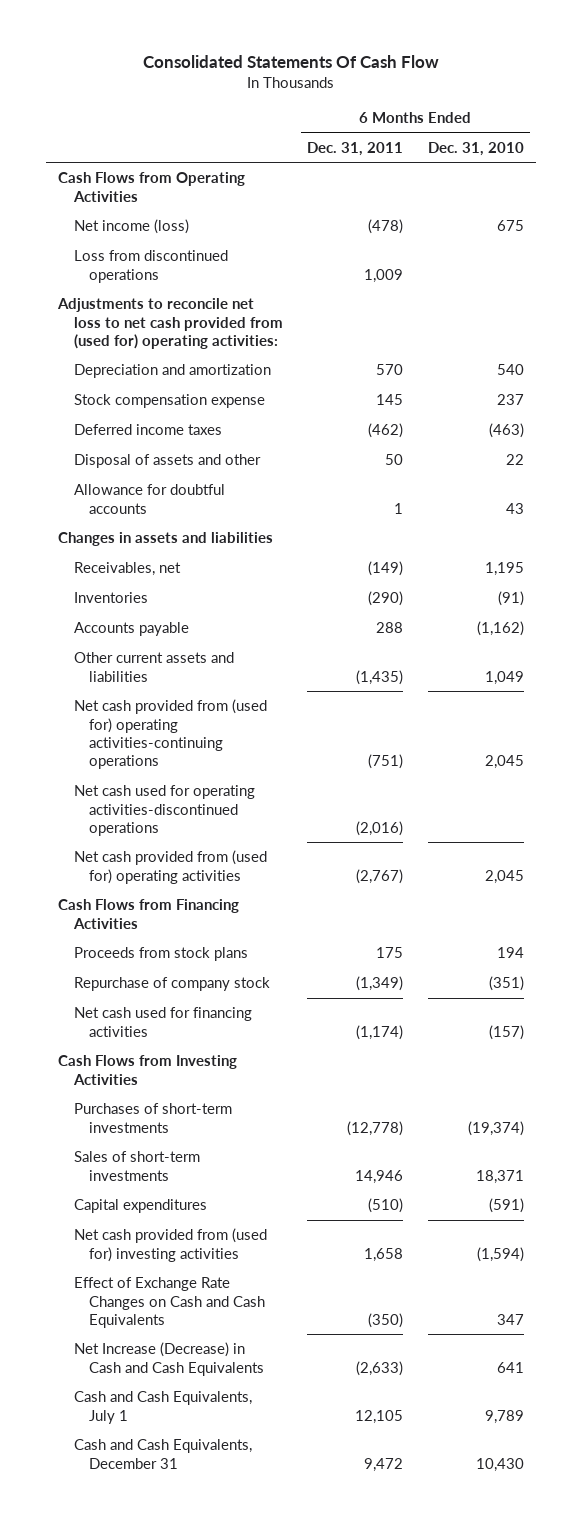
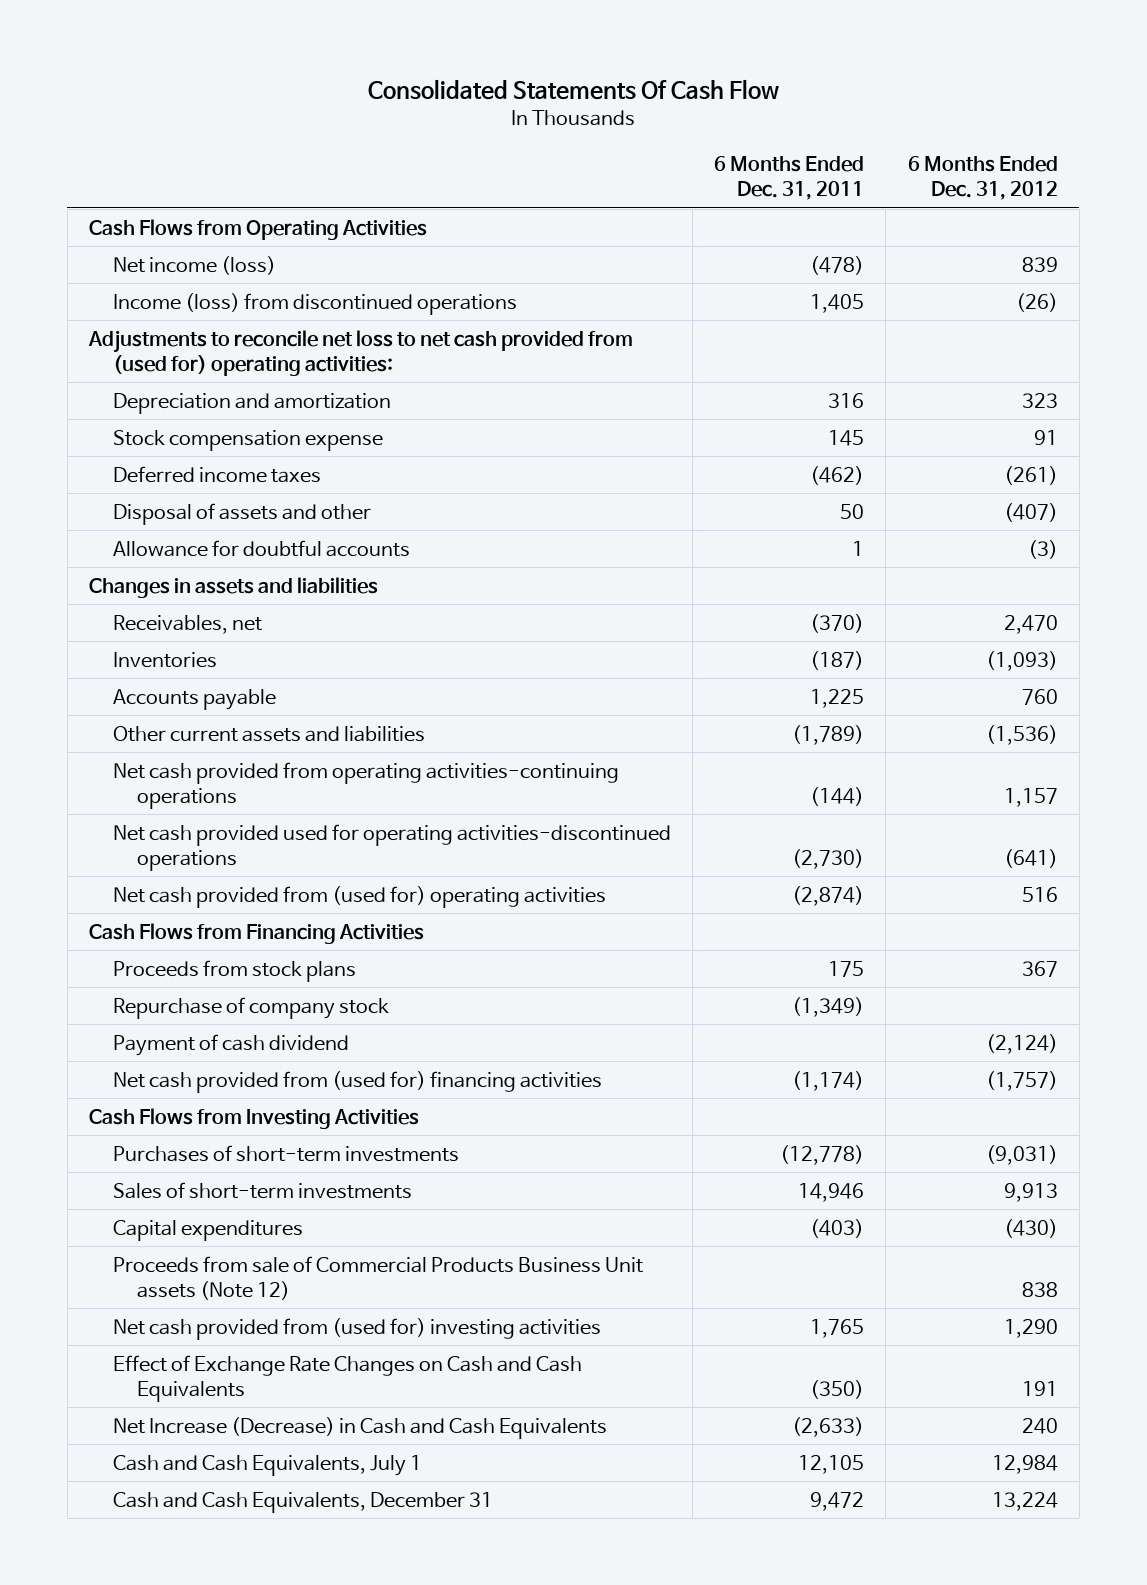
- | 6 Months Ended Dec. 31, 2011 | 6 Months Ended Dec. 31, 2010
+ | 6 Months Ended Dec. 31, 2011 | 6 Months Ended Dec. 31, 2012
- Loss from discontinued operations | 1,009 |
+ Income (loss) from discontinued operations | 1,405 | (26)
- Depreciation and amortization | 570 | 540
+ Depreciation and amortization | 316 | 323
- Receivables, net | (149) | 1,195
- Inventories | (290) | (91)
- Accounts payable | 288 | (1,162)
- Other current assets and liabilities | (1,435) | 1,049
- Net cash provided from (used for) operating activities-continuing operations | (751) | 2,045
- Net cash used for operating activities-discontinued operations | (2,016) |
- Net cash provided from (used for) operating activities | (2,767) | 2,045
+ Receivables, net | (370) | 2,470
+ Inventories | (187) | (1,093)
+ Accounts payable | 1,225 | 760
+ Other current assets and liabilities | (1,789) | (1,536)
+ Net cash provided from operating activities-continuing operations | (144) | 1,157
+ Net cash provided used for operating activities-discontinued operations | (2,730) | (641)
+ Net cash provided from (used for) operating activities | (2,874) | 516
- Net cash used for financing activities | (1,174) | (157)
+ Payment of cash dividend | | (2,124)
+ Net cash provided from (used for) financing activities | (1,174) | (1,757)
- Capital expenditures | (510) | (591)
- Net cash provided from (used for) investing activities | 1,658 | (1,594)
+ Capital expenditures | (403) | (430)
+ Proceeds from sale of Commercial Products Business Unit assets (Note 12) | | 838
+ Net cash provided from (used for) investing activities | 1,765 | 1,290

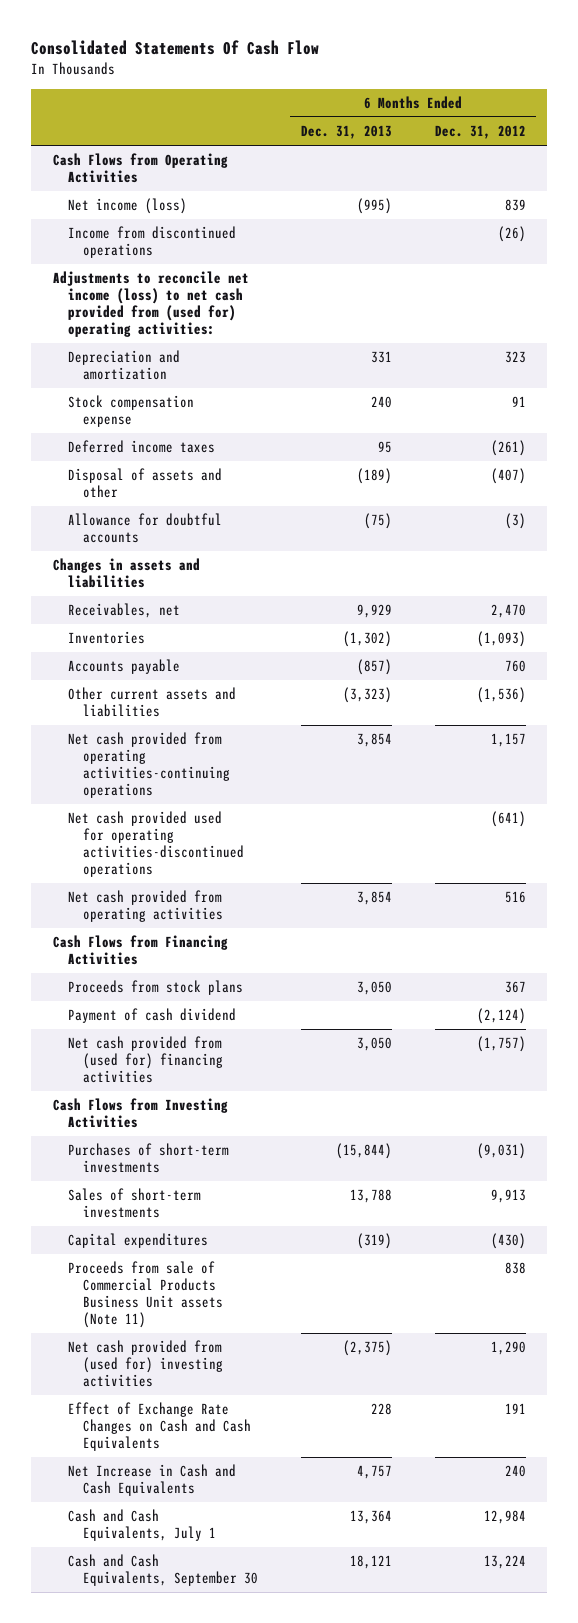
- | 6 Months Ended Dec. 31, 2011 | 6 Months Ended Dec. 31, 2012
+ | 6 Months Ended Dec. 31, 2013 | 6 Months Ended Dec. 31, 2012
- Income (loss) from discontinued operations | 1,405 | (26)
- Adjustments to reconcile net loss to net cash provided from (used for) operating activities:
+ Income from discontinued operations | | (26)
+ Adjustments to reconcile net income (loss) to net cash provided from (used for) operating activities:
- Net cash provided from (used for) operating activities | (2,874) | 516
+ Net cash provided from operating activities | 3,854 | 516
- Repurchase of company stock | (1,349) |
- Proceeds from sale of Commercial Products Business Unit assets (Note 12) | | 838
+ Proceeds from sale of Commercial Products Business Unit assets (Note 11) | | 838
- Net Increase (Decrease) in Cash and Cash Equivalents | (2,633) | 240
+ Net Increase in Cash and Cash Equivalents | 4,757 | 240
- Cash and Cash Equivalents, December 31 | 9,472 | 13,224
+ Cash and Cash Equivalents, September 30 | 18,121 | 13,224

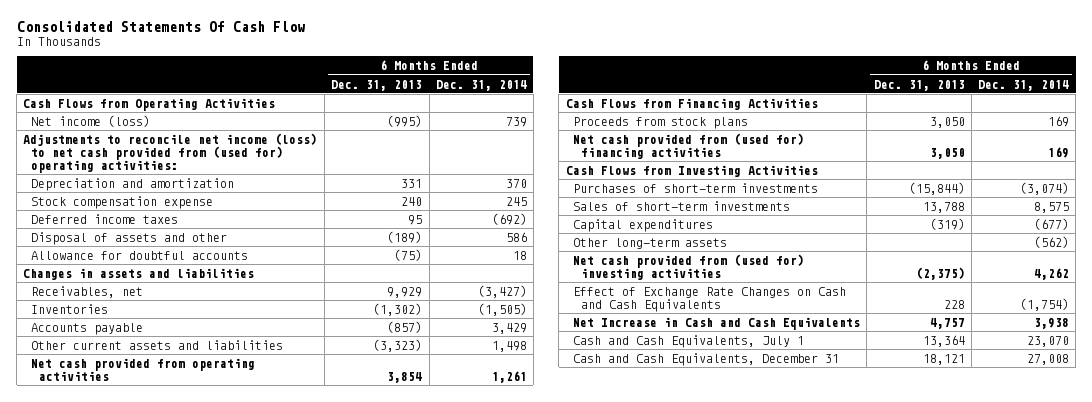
- | 6 Months Ended Dec. 31, 2013 | 6 Months Ended Dec. 31, 2012
+ | 6 Months Ended Dec. 31, 2013 | 6 Months Ended Dec. 31, 2014
- Income from discontinued operations | | (26)
- Net cash provided from operating activities-continuing operations | 3,854 | 1,157
- Net cash provided used for operating activities-discontinued operations | | (641)
- Payment of cash dividend | | (2,124)
- Proceeds from sale of Commercial Products Business Unit assets (Note 11) | | 838
+ Other long-term assets | | (562)
- Cash and Cash Equivalents, September 30 | 18,121 | 13,224
+ Cash and Cash Equivalents, December 31 | 18,121 | 27,008

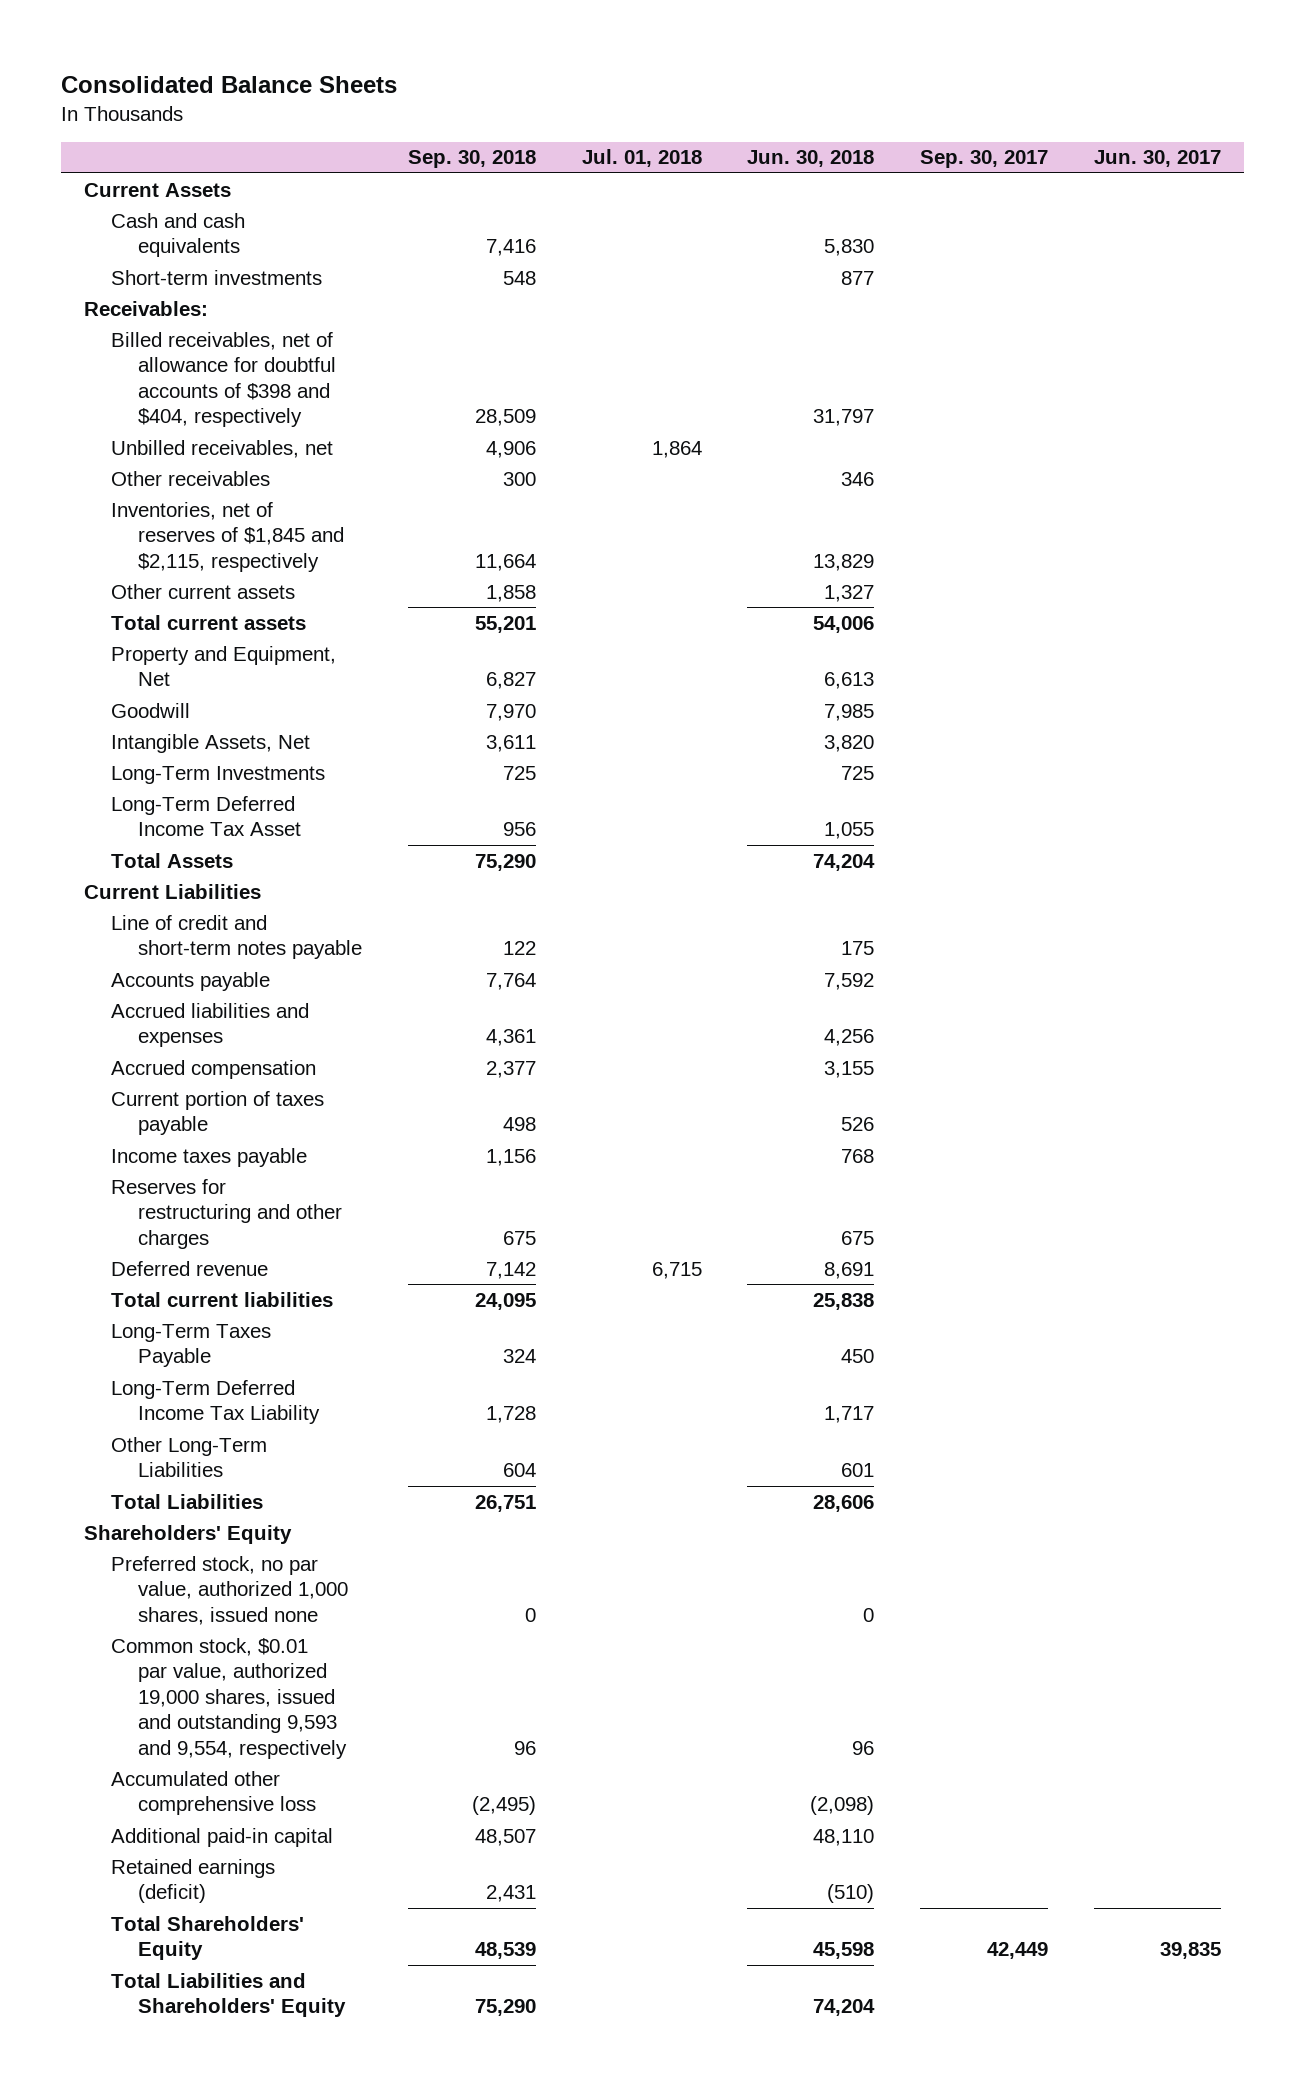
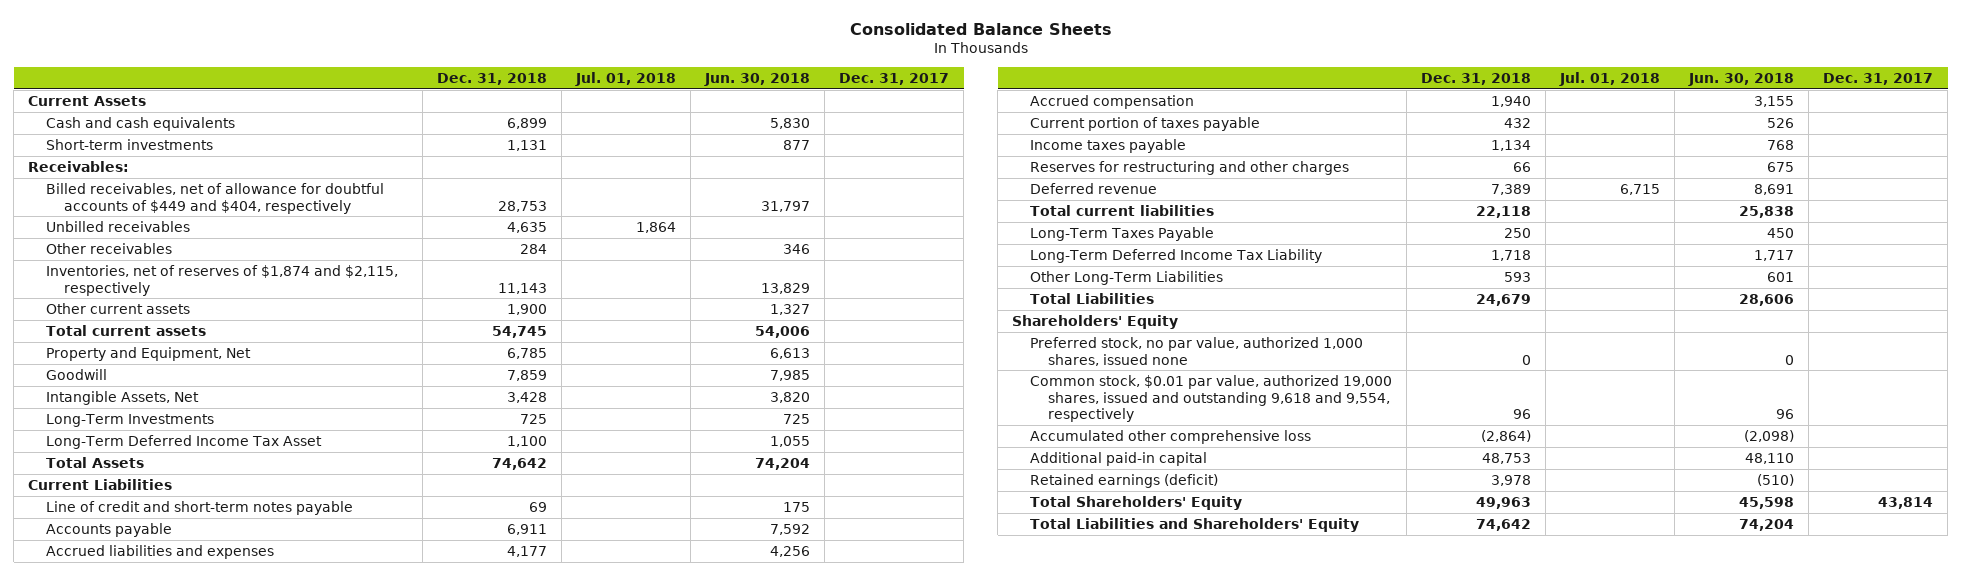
- | Sep. 30, 2018 | Jul. 01, 2018 | Jun. 30, 2018 | Sep. 30, 2017 | Jun. 30, 2017
+ | Dec. 31, 2018 | Jul. 01, 2018 | Jun. 30, 2018 | Dec. 31, 2017
- Billed receivables, net of allowance for doubtful accounts of $398 and $404, respectively | 28,509 | | 31,797 | |
- Unbilled receivables, net | 4,906 | 1,864 | | |
+ Billed receivables, net of allowance for doubtful accounts of $449 and $404, respectively | 28,753 | | 31,797 |
+ Unbilled receivables | 4,635 | 1,864 | |
- Inventories, net of reserves of $1,845 and $2,115, respectively | 11,664 | | 13,829 | |
+ Inventories, net of reserves of $1,874 and $2,115, respectively | 11,143 | | 13,829 |
- Common stock, $0.01 par value, authorized 19,000 shares, issued and outstanding 9,593 and 9,554, respectively | 96 | | 96 | |
+ Common stock, $0.01 par value, authorized 19,000 shares, issued and outstanding 9,618 and 9,554, respectively | 96 | | 96 |

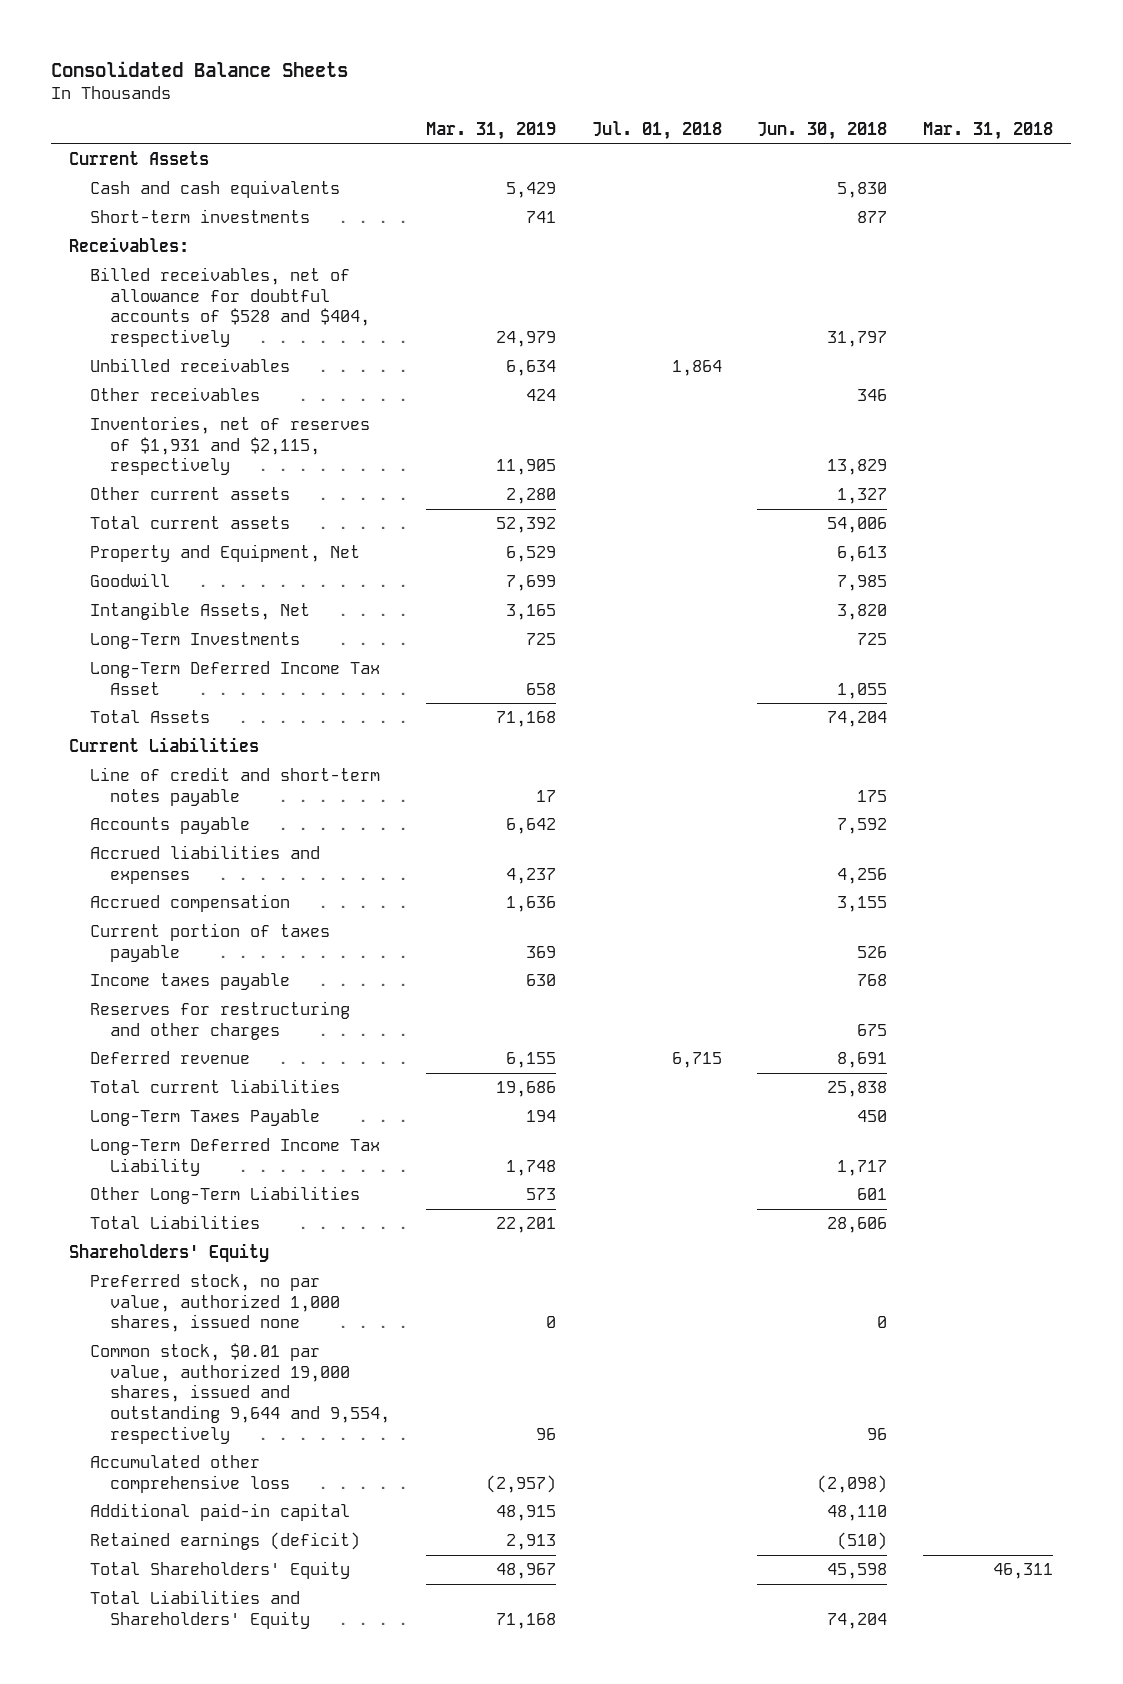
- | Dec. 31, 2018 | Jul. 01, 2018 | Jun. 30, 2018 | Dec. 31, 2017
+ | Mar. 31, 2019 | Jul. 01, 2018 | Jun. 30, 2018 | Mar. 31, 2018
- Billed receivables, net of allowance for doubtful accounts of $449 and $404, respectively | 28,753 | | 31,797 |
+ Billed receivables, net of allowance for doubtful accounts of $528 and $404, respectively | 24,979 | | 31,797 |
- Inventories, net of reserves of $1,874 and $2,115, respectively | 11,143 | | 13,829 |
+ Inventories, net of reserves of $1,931 and $2,115, respectively | 11,905 | | 13,829 |
- Common stock, $0.01 par value, authorized 19,000 shares, issued and outstanding 9,618 and 9,554, respectively | 96 | | 96 |
+ Common stock, $0.01 par value, authorized 19,000 shares, issued and outstanding 9,644 and 9,554, respectively | 96 | | 96 |

